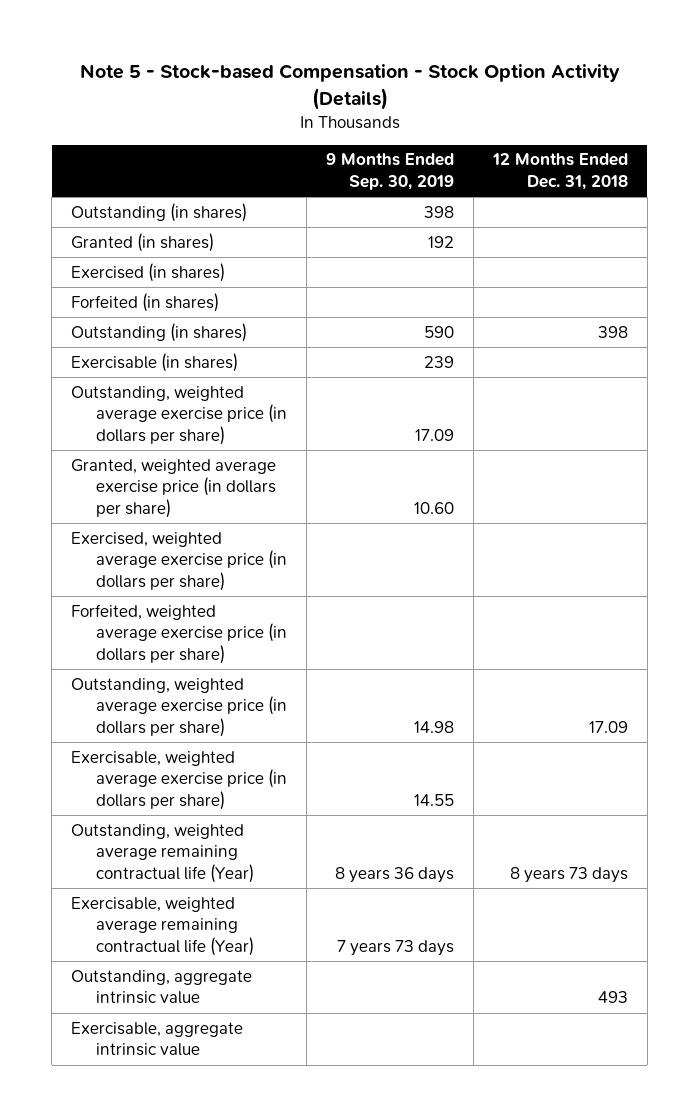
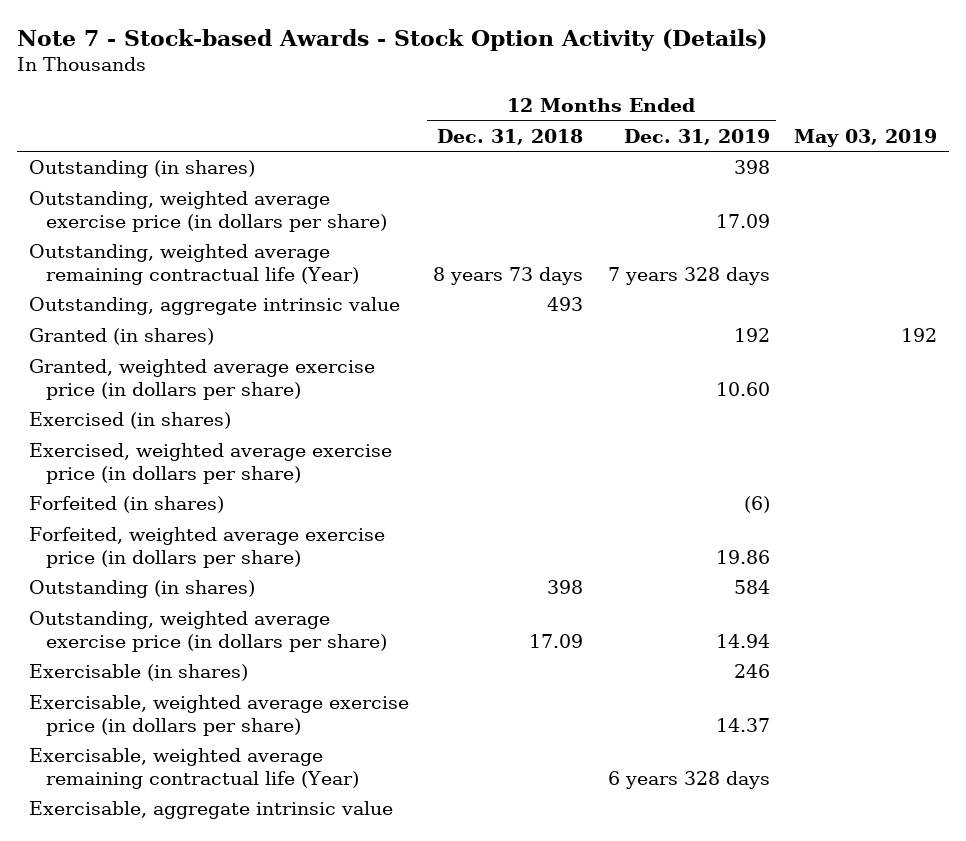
- Note 5 - Stock-based Compensation - Stock Option Activity (Details)
+ Note 7 - Stock-based Awards - Stock Option Activity (Details)
- | 9 Months Ended Sep. 30, 2019 | 12 Months Ended Dec. 31, 2018
+ | 12 Months Ended Dec. 31, 2018 | 12 Months Ended Dec. 31, 2019 | May 03, 2019
moved up: Outstanding, weighted average remaining contractual life (Year) | 8 years 73 days | 7 years 328 days |
moved up: Outstanding, aggregate intrinsic value | 493 | |
moved down: Granted (in shares) | | 192 | 192
moved down: Exercised (in shares)
moved down: Forfeited (in shares) | | (6) |
moved down: Outstanding (in shares) | 398 | 584 |
moved down: Exercisable (in shares) | | 246 |

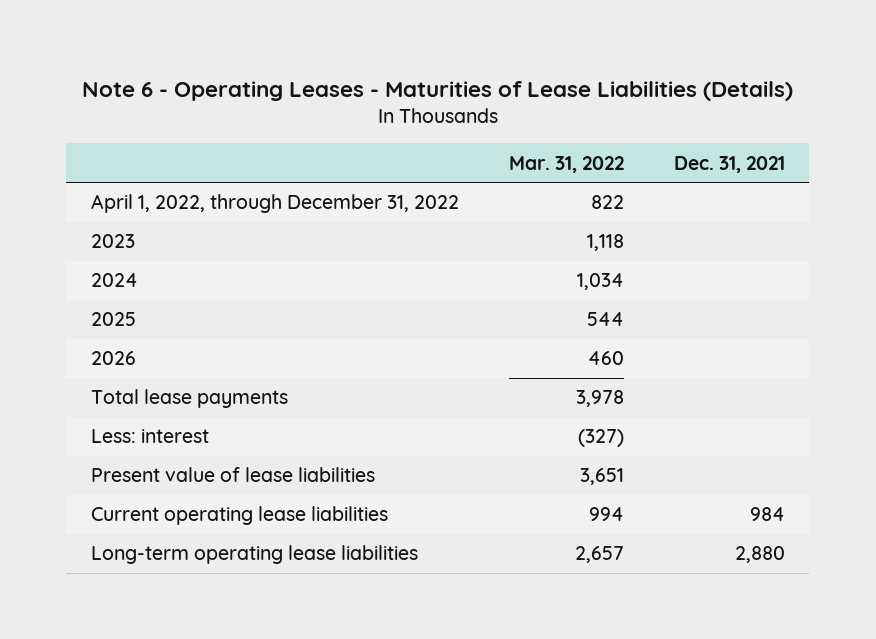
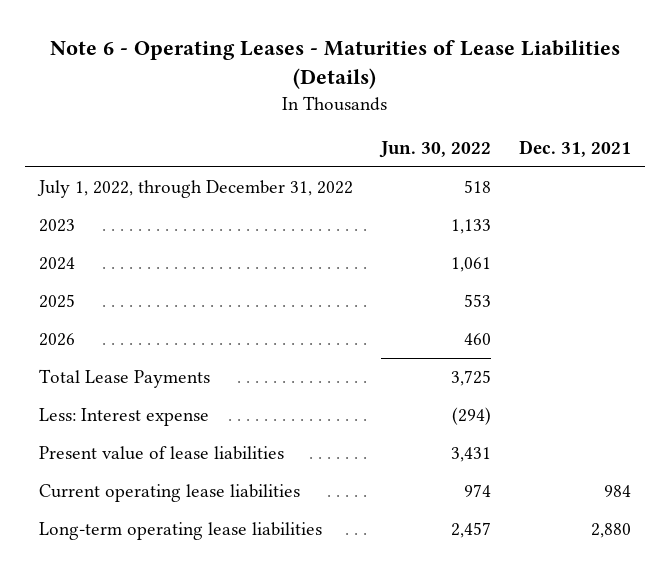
- | Mar. 31, 2022 | Dec. 31, 2021
+ | Jun. 30, 2022 | Dec. 31, 2021
- April 1, 2022, through December 31, 2022 | 822 |
+ July 1, 2022, through December 31, 2022 | 518 |
- Total lease payments | 3,978 |
- Less: interest | (327) |
+ Total Lease Payments | 3,725 |
+ Less: Interest expense | (294) |

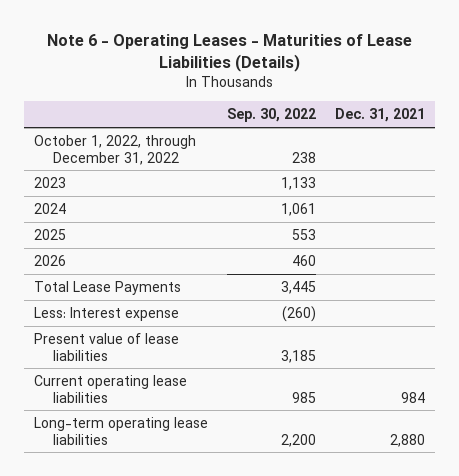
- | Jun. 30, 2022 | Dec. 31, 2021
+ | Sep. 30, 2022 | Dec. 31, 2021
- July 1, 2022, through December 31, 2022 | 518 |
+ October 1, 2022, through December 31, 2022 | 238 |

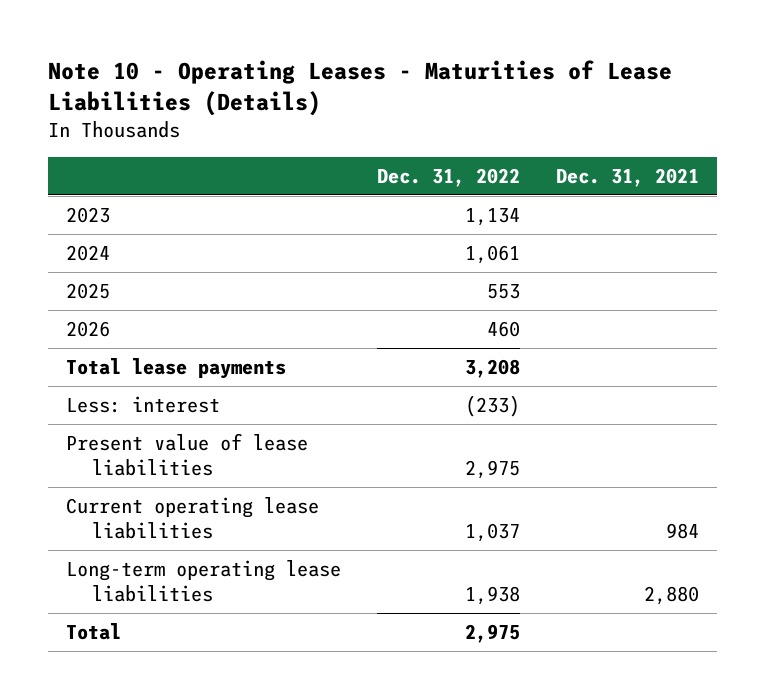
- Note 6 - Operating Leases - Maturities of Lease Liabilities (Details)
+ Note 10 - Operating Leases - Maturities of Lease Liabilities (Details)
- | Sep. 30, 2022 | Dec. 31, 2021
+ | Dec. 31, 2022 | Dec. 31, 2021
- October 1, 2022, through December 31, 2022 | 238 |
- Total Lease Payments | 3,445 |
- Less: Interest expense | (260) |
+ Total lease payments | 3,208 |
+ Less: interest | (233) |
+ Total | 2,975 |

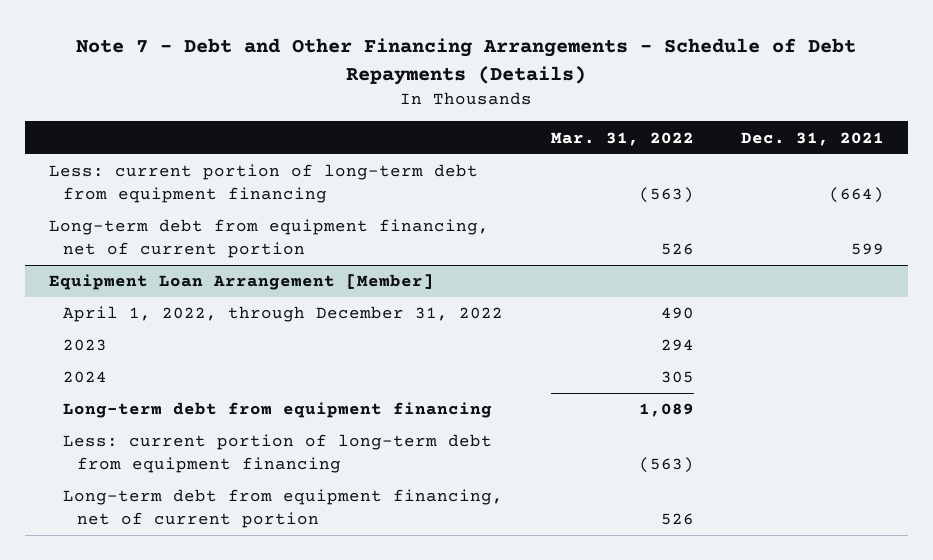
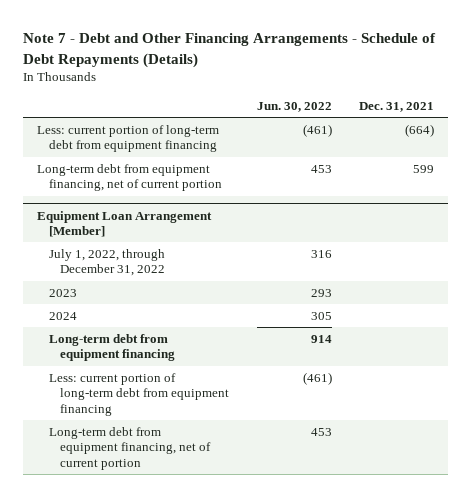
- | Mar. 31, 2022 | Dec. 31, 2021
+ | Jun. 30, 2022 | Dec. 31, 2021
@ Equipment Loan Arrangement [Member]
- April 1, 2022, through December 31, 2022 | 490 |
+ July 1, 2022, through December 31, 2022 | 316 |

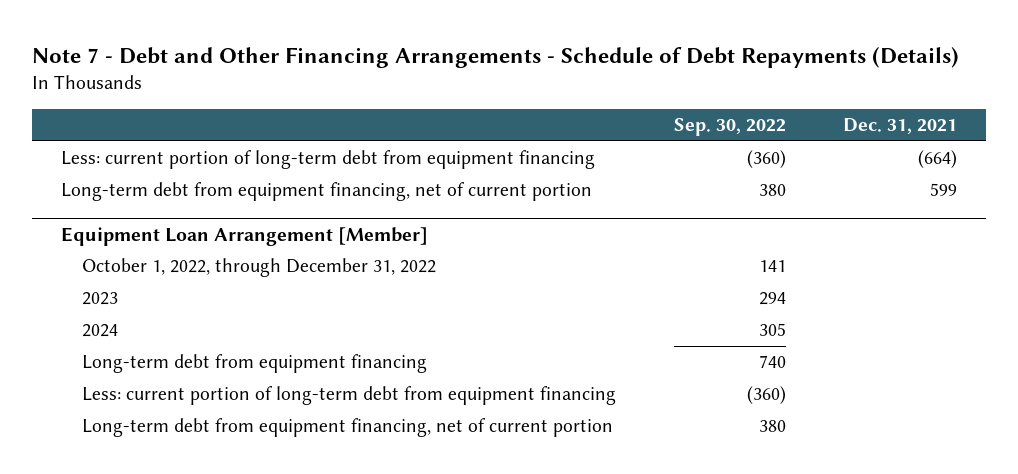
- | Jun. 30, 2022 | Dec. 31, 2021
+ | Sep. 30, 2022 | Dec. 31, 2021
@ Equipment Loan Arrangement [Member]
- July 1, 2022, through December 31, 2022 | 316 |
+ October 1, 2022, through December 31, 2022 | 141 |

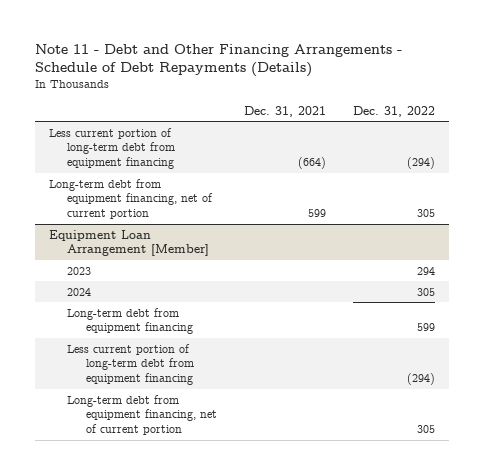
- Note 7 - Debt and Other Financing Arrangements - Schedule of Debt Repayments (Details)
+ Note 11 - Debt and Other Financing Arrangements - Schedule of Debt Repayments (Details)
- | Sep. 30, 2022 | Dec. 31, 2021
+ | Dec. 31, 2021 | Dec. 31, 2022
- Less: current portion of long-term debt from equipment financing | (360) | (664)
+ Less current portion of long-term debt from equipment financing | (664) | (294)
@ Equipment Loan Arrangement [Member]
- October 1, 2022, through December 31, 2022 | 141 |
- Less: current portion of long-term debt from equipment financing | (360) |
+ Less current portion of long-term debt from equipment financing | | (294)

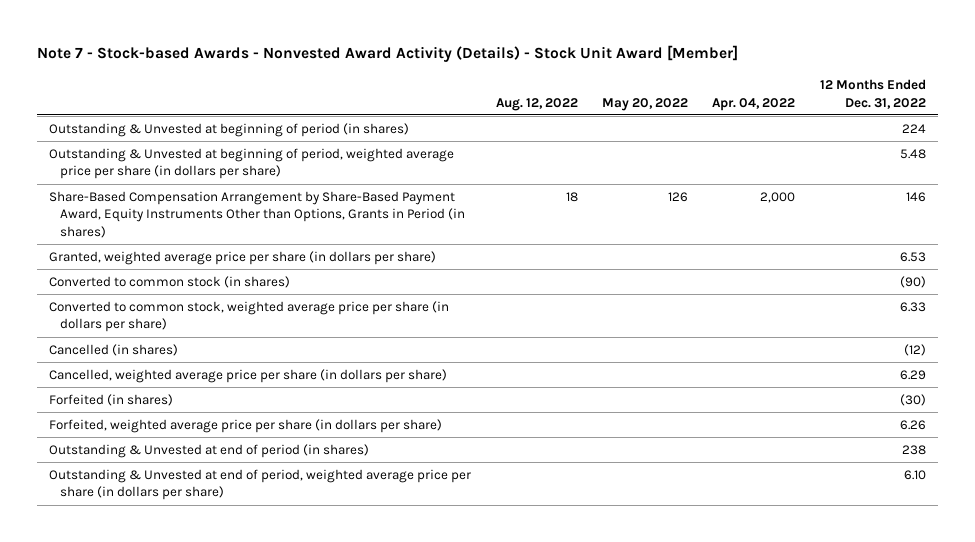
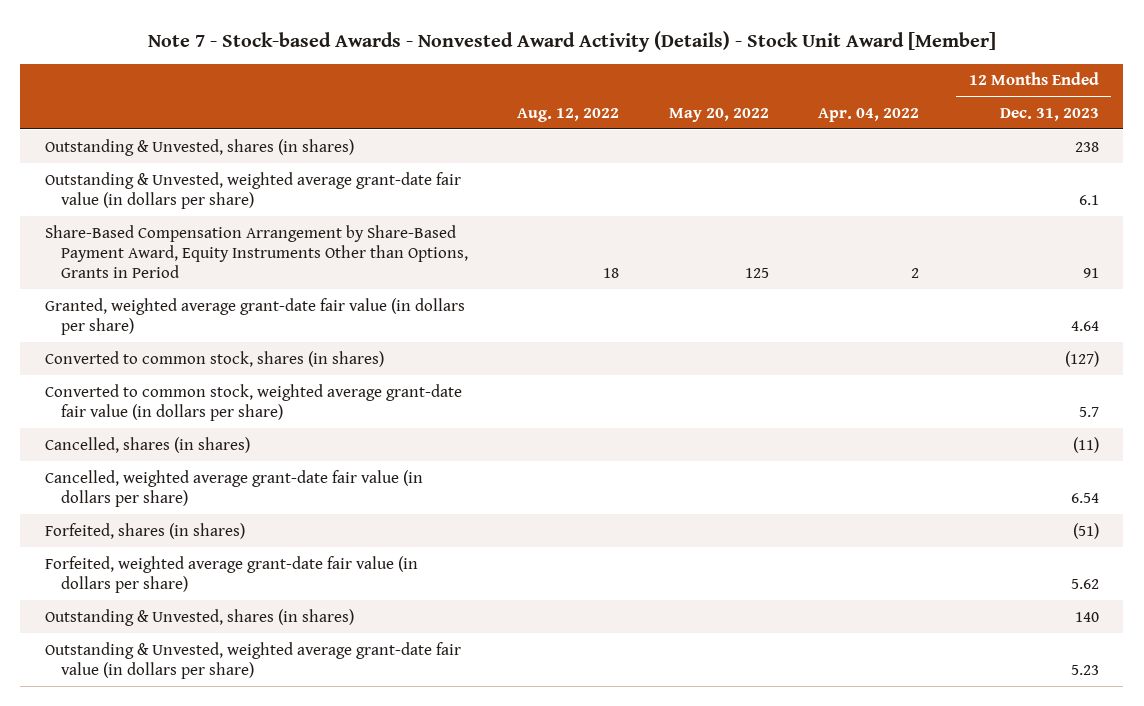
- | Aug. 12, 2022 | May 20, 2022 | Apr. 04, 2022 | 12 Months Ended Dec. 31, 2022
+ | Aug. 12, 2022 | May 20, 2022 | Apr. 04, 2022 | 12 Months Ended Dec. 31, 2023
- Outstanding & Unvested at beginning of period (in shares) | | | | 224
- Outstanding & Unvested at beginning of period, weighted average price per share (in dollars per share) | | | | 5.48
- Share-Based Compensation Arrangement by Share-Based Payment Award, Equity Instruments Other than Options, Grants in Period (in shares) | 18 | 126 | 2,000 | 146
- Granted, weighted average price per share (in dollars per share) | | | | 6.53
- Converted to common stock (in shares) | | | | (90)
- Converted to common stock, weighted average price per share (in dollars per share) | | | | 6.33
- Cancelled (in shares) | | | | (12)
- Cancelled, weighted average price per share (in dollars per share) | | | | 6.29
- Forfeited (in shares) | | | | (30)
- Forfeited, weighted average price per share (in dollars per share) | | | | 6.26
- Outstanding & Unvested at end of period (in shares) | | | | 238
- Outstanding & Unvested at end of period, weighted average price per share (in dollars per share) | | | | 6.10
+ Outstanding & Unvested, shares (in shares) | | | | 238
+ Outstanding & Unvested, weighted average grant-date fair value (in dollars per share) | | | | 6.1
+ Share-Based Compensation Arrangement by Share-Based Payment Award, Equity Instruments Other than Options, Grants in Period | 18 | 125 | 2 | 91
+ Granted, weighted average grant-date fair value (in dollars per share) | | | | 4.64
+ Converted to common stock, shares (in shares) | | | | (127)
+ Converted to common stock, weighted average grant-date fair value (in dollars per share) | | | | 5.7
+ Cancelled, shares (in shares) | | | | (11)
+ Cancelled, weighted average grant-date fair value (in dollars per share) | | | | 6.54
+ Forfeited, shares (in shares) | | | | (51)
+ Forfeited, weighted average grant-date fair value (in dollars per share) | | | | 5.62
+ Outstanding & Unvested, shares (in shares) | | | | 140
+ Outstanding & Unvested, weighted average grant-date fair value (in dollars per share) | | | | 5.23

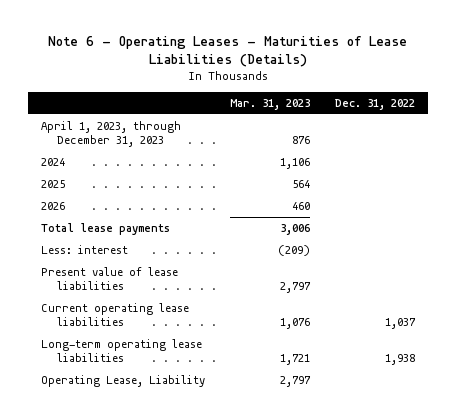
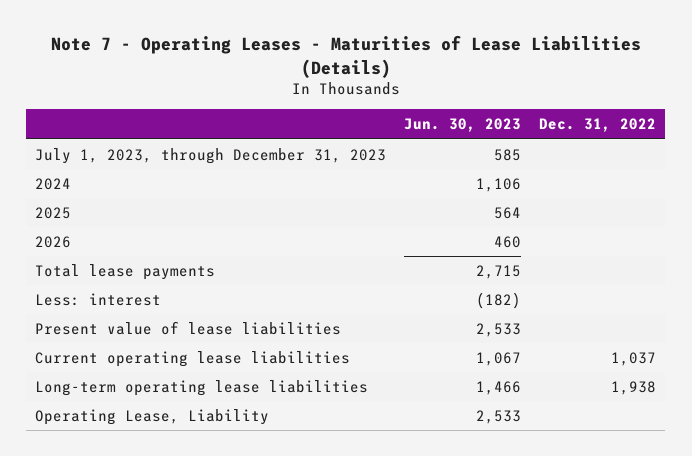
- Note 6 - Operating Leases - Maturities of Lease Liabilities (Details)
+ Note 7 - Operating Leases - Maturities of Lease Liabilities (Details)
- | Mar. 31, 2023 | Dec. 31, 2022
+ | Jun. 30, 2023 | Dec. 31, 2022
- April 1, 2023, through December 31, 2023 | 876 |
+ July 1, 2023, through December 31, 2023 | 585 |

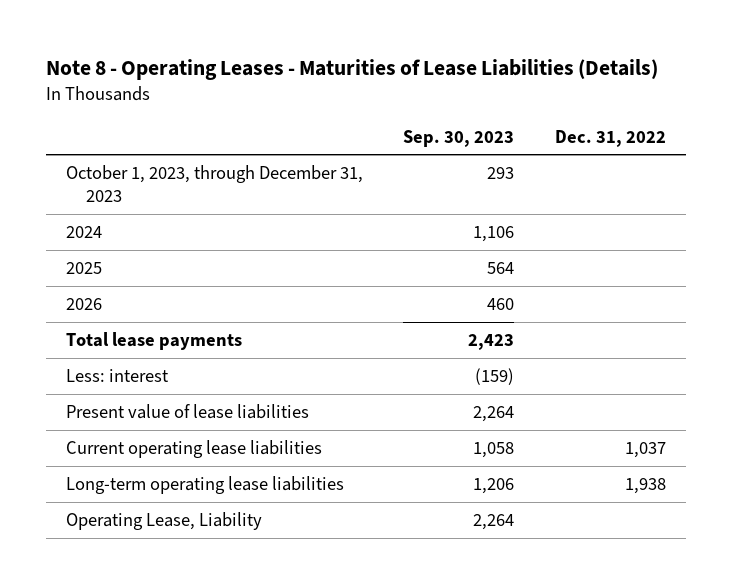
- Note 7 - Operating Leases - Maturities of Lease Liabilities (Details)
+ Note 8 - Operating Leases - Maturities of Lease Liabilities (Details)
- | Jun. 30, 2023 | Dec. 31, 2022
+ | Sep. 30, 2023 | Dec. 31, 2022
- July 1, 2023, through December 31, 2023 | 585 |
+ October 1, 2023, through December 31, 2023 | 293 |

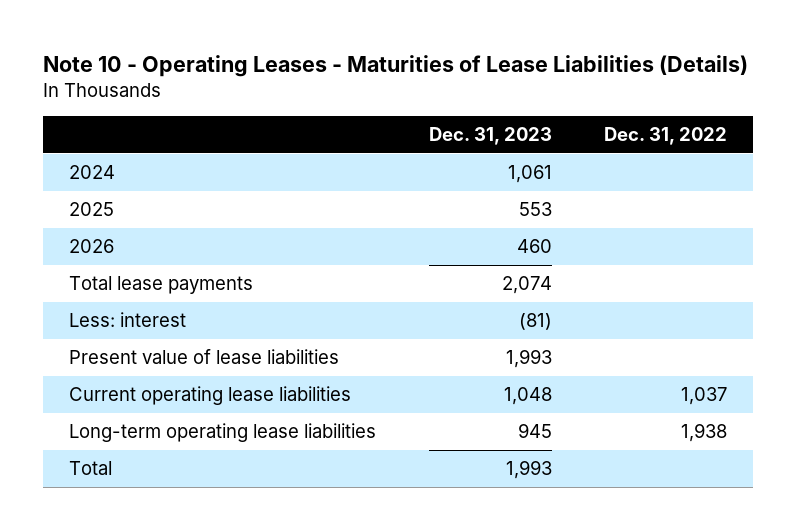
- Note 8 - Operating Leases - Maturities of Lease Liabilities (Details)
+ Note 10 - Operating Leases - Maturities of Lease Liabilities (Details)
- | Sep. 30, 2023 | Dec. 31, 2022
+ | Dec. 31, 2023 | Dec. 31, 2022
- October 1, 2023, through December 31, 2023 | 293 |
- Operating Lease, Liability | 2,264 |
+ Total | 1,993 |

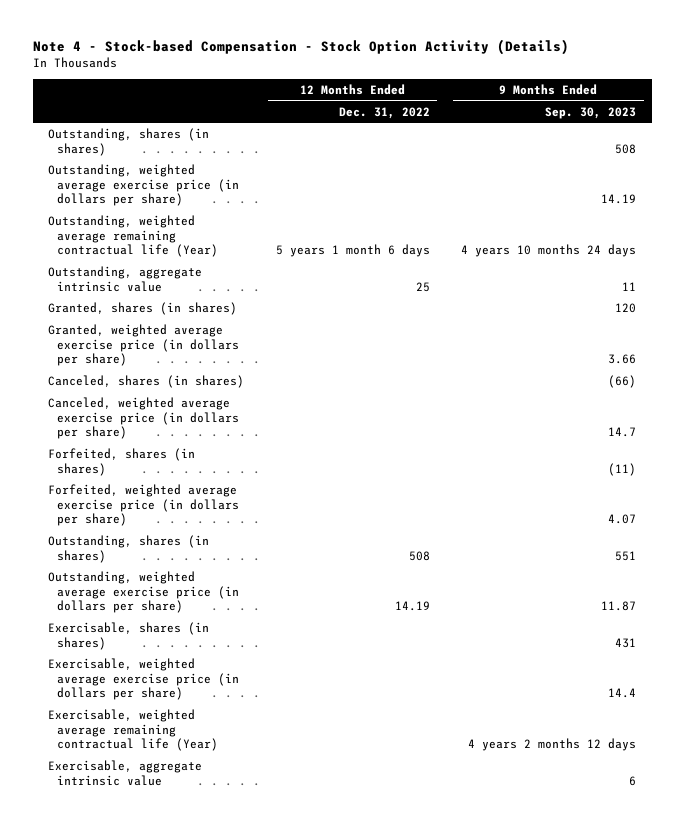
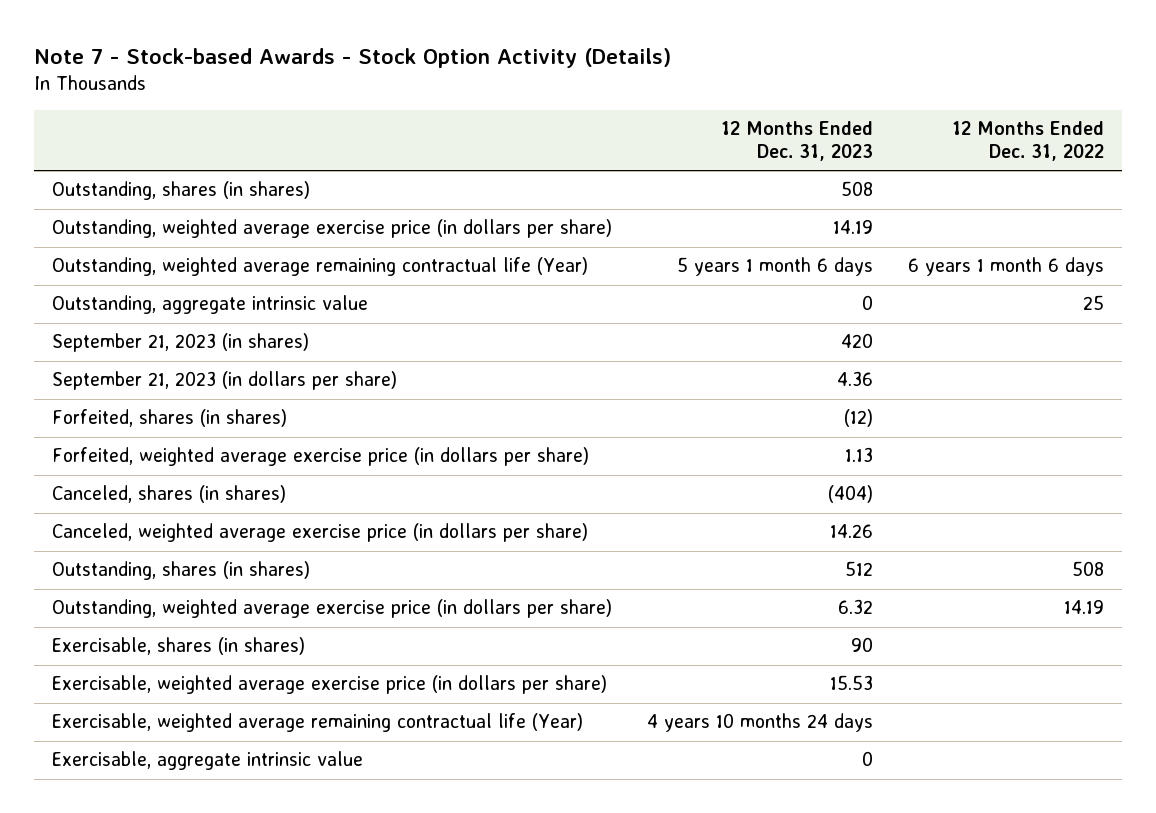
- Note 4 - Stock-based Compensation - Stock Option Activity (Details)
+ Note 7 - Stock-based Awards - Stock Option Activity (Details)
- | 12 Months Ended Dec. 31, 2022 | 9 Months Ended Sep. 30, 2023
+ | 12 Months Ended Dec. 31, 2023 | 12 Months Ended Dec. 31, 2022
- Outstanding, weighted average remaining contractual life (Year) | 5 years 1 month 6 days | 4 years 10 months 24 days
+ Outstanding, weighted average remaining contractual life (Year) | 5 years 1 month 6 days | 6 years 1 month 6 days
- Granted, shares (in shares) | | 120
- Granted, weighted average exercise price (in dollars per share) | | 3.66
+ September 21, 2023 (in shares) | 420 |
+ September 21, 2023 (in dollars per share) | 4.36 |
moved down: Canceled, shares (in shares) | (404) |
moved down: Canceled, weighted average exercise price (in dollars per share) | 14.26 |

